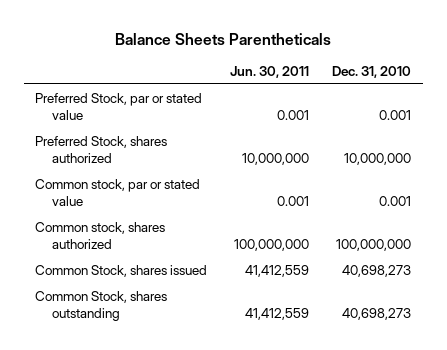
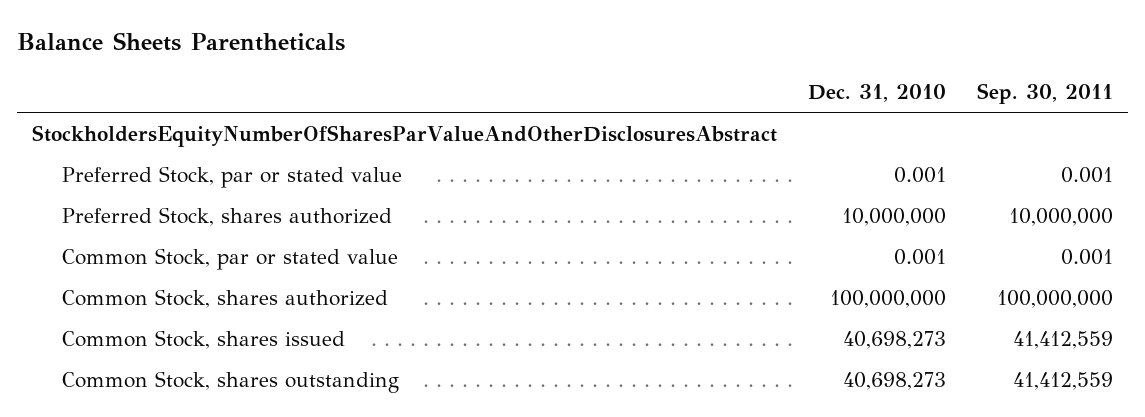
- | Jun. 30, 2011 | Dec. 31, 2010
+ | Dec. 31, 2010 | Sep. 30, 2011
+ StockholdersEquityNumberOfSharesParValueAndOtherDisclosuresAbstract
- Common stock, par or stated value | 0.001 | 0.001
- Common stock, shares authorized | 100,000,000 | 100,000,000
+ Common Stock, par or stated value | 0.001 | 0.001
+ Common Stock, shares authorized | 100,000,000 | 100,000,000

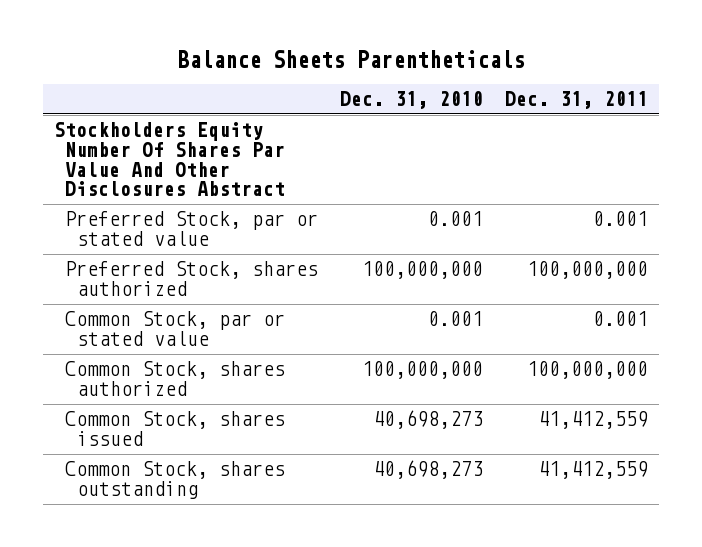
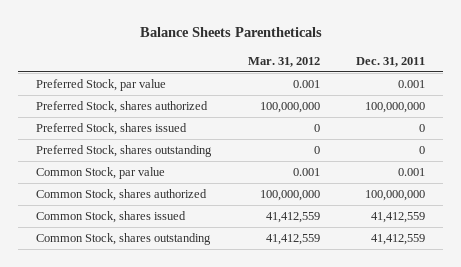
- | Dec. 31, 2010 | Dec. 31, 2011
+ | Mar. 31, 2012 | Dec. 31, 2011
- Stockholders Equity Number Of Shares Par Value And Other Disclosures Abstract
- Preferred Stock, par or stated value | 0.001 | 0.001
+ Preferred Stock, par value | 0.001 | 0.001
- Common Stock, par or stated value | 0.001 | 0.001
+ Preferred Stock, shares issued | 0 | 0
+ Preferred Stock, shares outstanding | 0 | 0
+ Common Stock, par value | 0.001 | 0.001

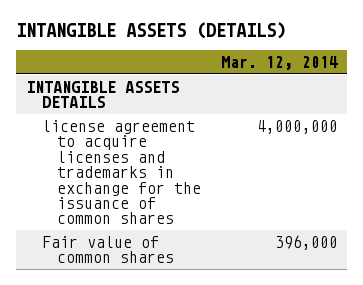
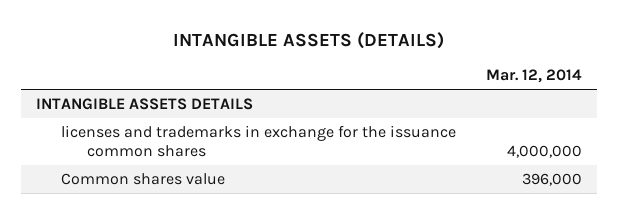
- license agreement to acquire licenses and trademarks in exchange for the issuance of common shares | 4,000,000
- Fair value of common shares | 396,000
+ licenses and trademarks in exchange for the issuance common shares | 4,000,000
+ Common shares value | 396,000

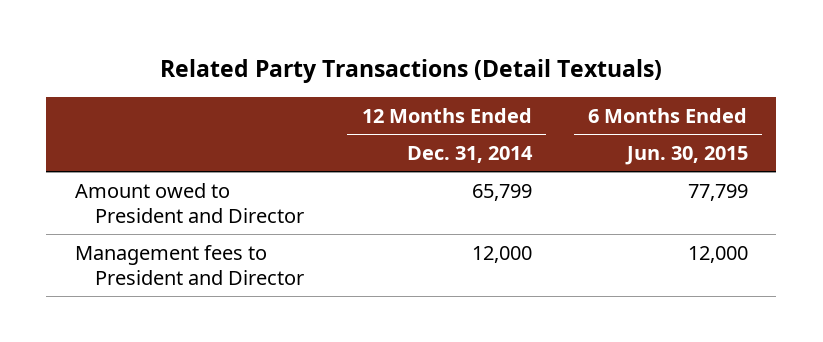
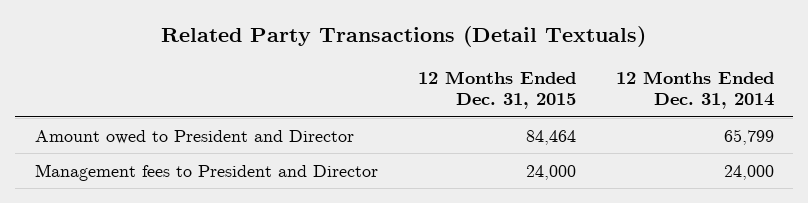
- | 12 Months Ended Dec. 31, 2014 | 6 Months Ended Jun. 30, 2015
+ | 12 Months Ended Dec. 31, 2015 | 12 Months Ended Dec. 31, 2014
- Management fees to President and Director | 12,000 | 12,000
+ Management fees to President and Director | 24,000 | 24,000

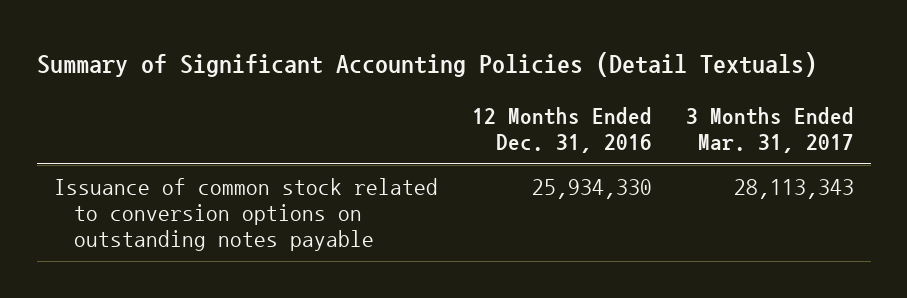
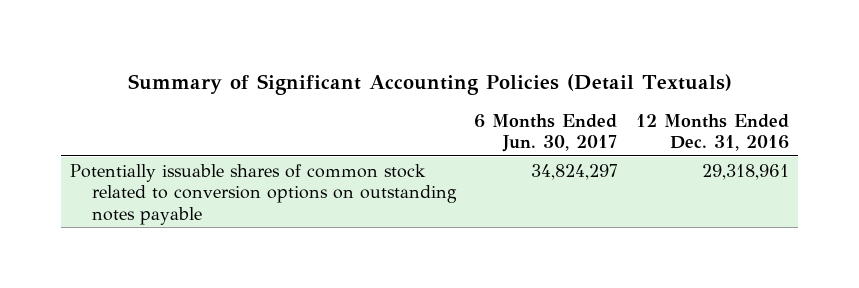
- | 12 Months Ended Dec. 31, 2016 | 3 Months Ended Mar. 31, 2017
+ | 6 Months Ended Jun. 30, 2017 | 12 Months Ended Dec. 31, 2016
- Issuance of common stock related to conversion options on outstanding notes payable | 25,934,330 | 28,113,343
+ Potentially issuable shares of common stock related to conversion options on outstanding notes payable | 34,824,297 | 29,318,961

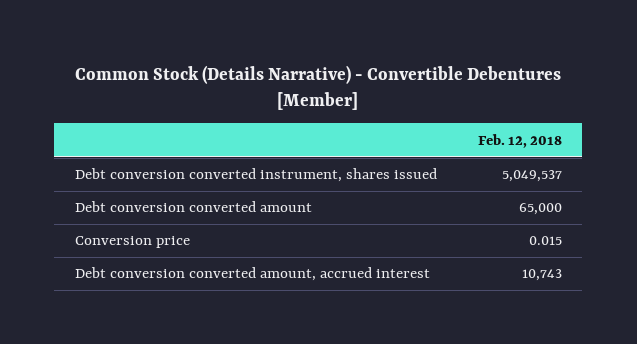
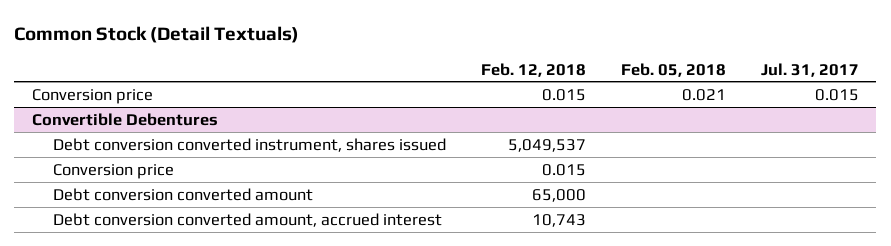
- Common Stock (Details Narrative) - Convertible Debentures [Member]
+ Common Stock (Detail Textuals)
- | Feb. 12, 2018
+ | Feb. 12, 2018 | Feb. 05, 2018 | Jul. 31, 2017
+ Conversion price | 0.015 | 0.021 | 0.015
+ Convertible Debentures
- Debt conversion converted amount | 65,000
+ Debt conversion converted amount | 65,000 | |

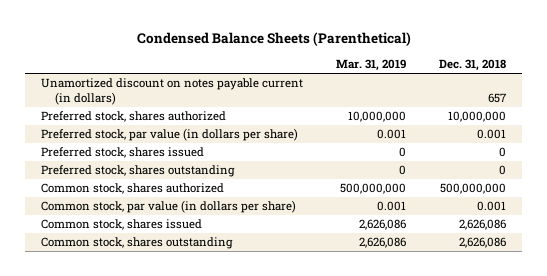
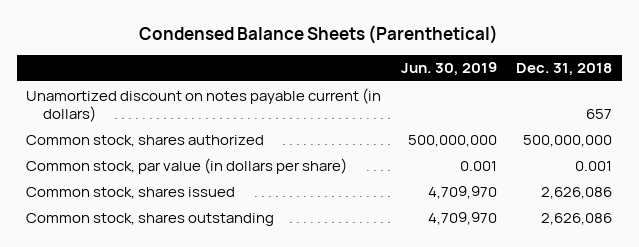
- | Mar. 31, 2019 | Dec. 31, 2018
+ | Jun. 30, 2019 | Dec. 31, 2018
- Preferred stock, shares authorized | 10,000,000 | 10,000,000
- Preferred stock, par value (in dollars per share) | 0.001 | 0.001
- Preferred stock, shares issued | 0 | 0
- Preferred stock, shares outstanding | 0 | 0

